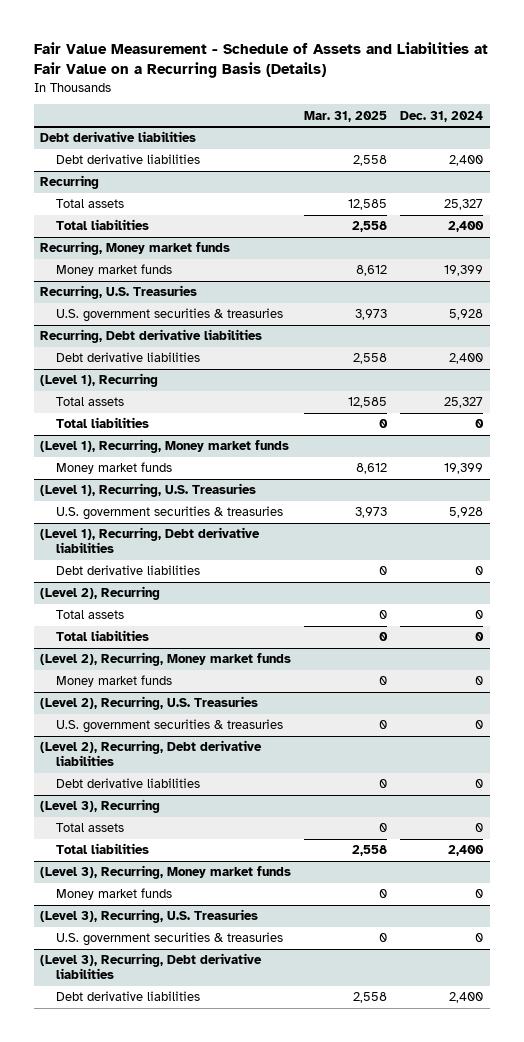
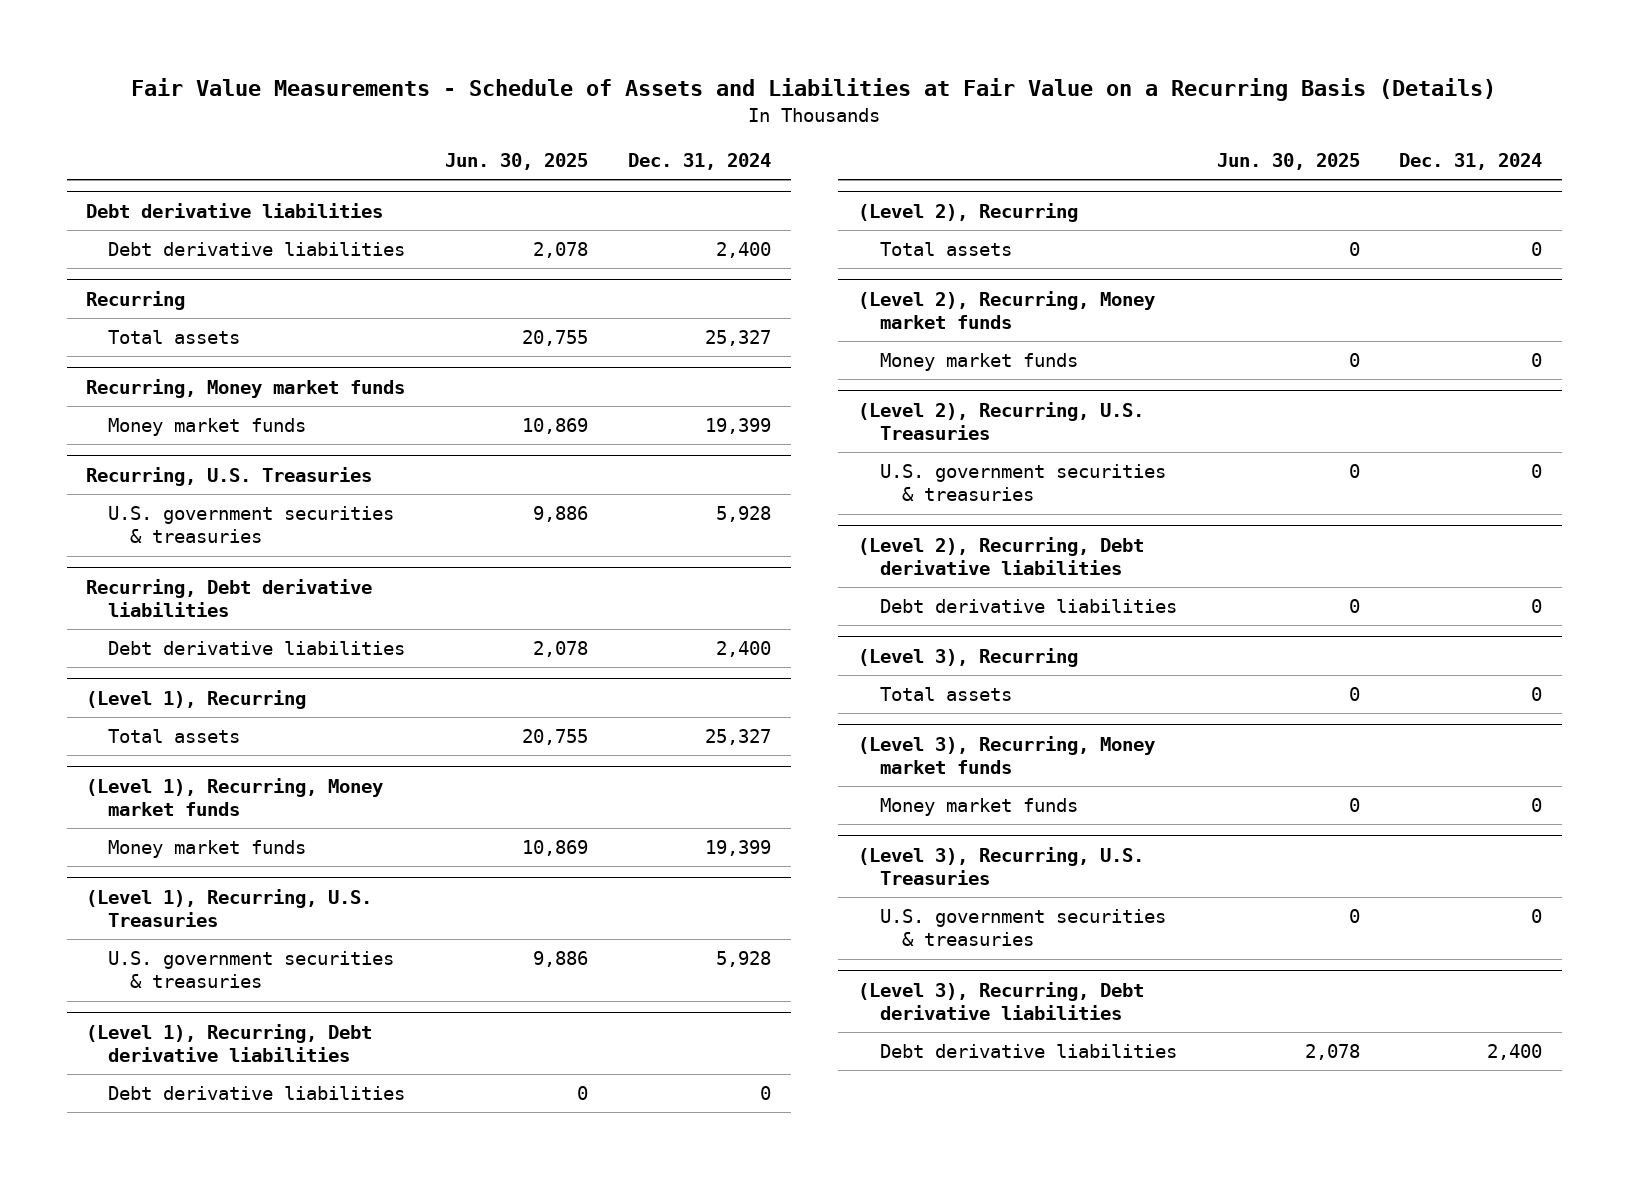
- Fair Value Measurement - Schedule of Assets and Liabilities at Fair Value on a Recurring Basis (Details)
+ Fair Value Measurements - Schedule of Assets and Liabilities at Fair Value on a Recurring Basis (Details)
- | Mar. 31, 2025 | Dec. 31, 2024
+ | Jun. 30, 2025 | Dec. 31, 2024
@ Recurring
- Total liabilities | 2,558 | 2,400
@ (Level 1), Recurring
- Total liabilities | 0 | 0
@ (Level 2), Recurring
- Total liabilities | 0 | 0
@ (Level 3), Recurring
- Total liabilities | 2,558 | 2,400

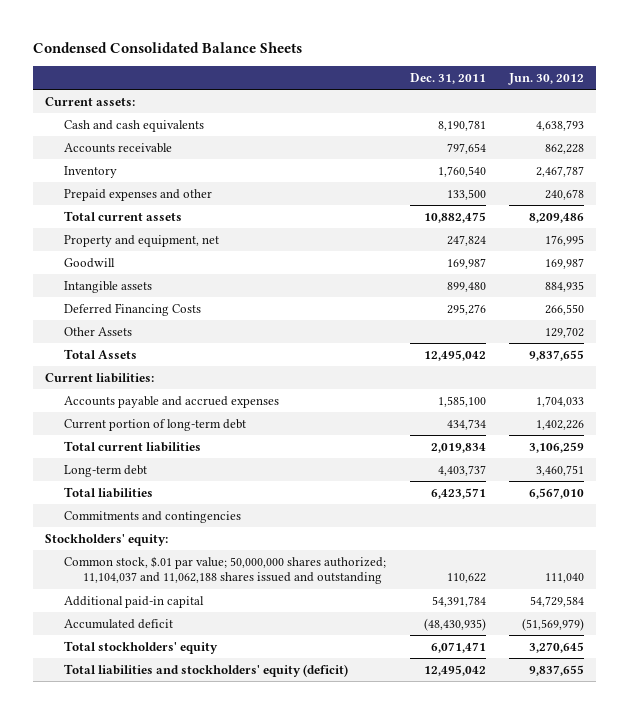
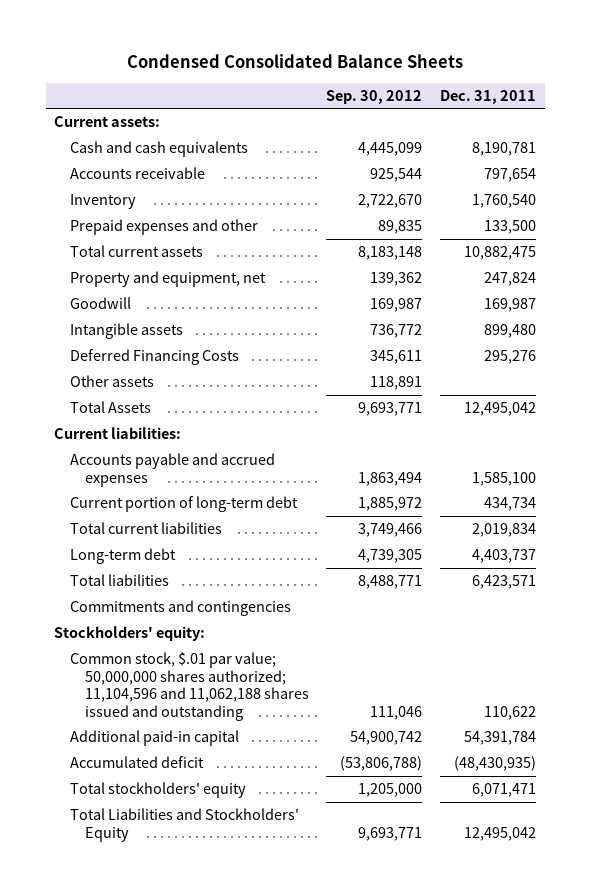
- | Dec. 31, 2011 | Jun. 30, 2012
+ | Sep. 30, 2012 | Dec. 31, 2011
- Other Assets | | 129,702
+ Other assets | 118,891 |
- Common stock, $.01 par value; 50,000,000 shares authorized; 11,104,037 and 11,062,188 shares issued and outstanding | 110,622 | 111,040
+ Common stock, $.01 par value; 50,000,000 shares authorized; 11,104,596 and 11,062,188 shares issued and outstanding | 111,046 | 110,622
- Total liabilities and stockholders' equity (deficit) | 12,495,042 | 9,837,655
+ Total Liabilities and Stockholders' Equity | 9,693,771 | 12,495,042

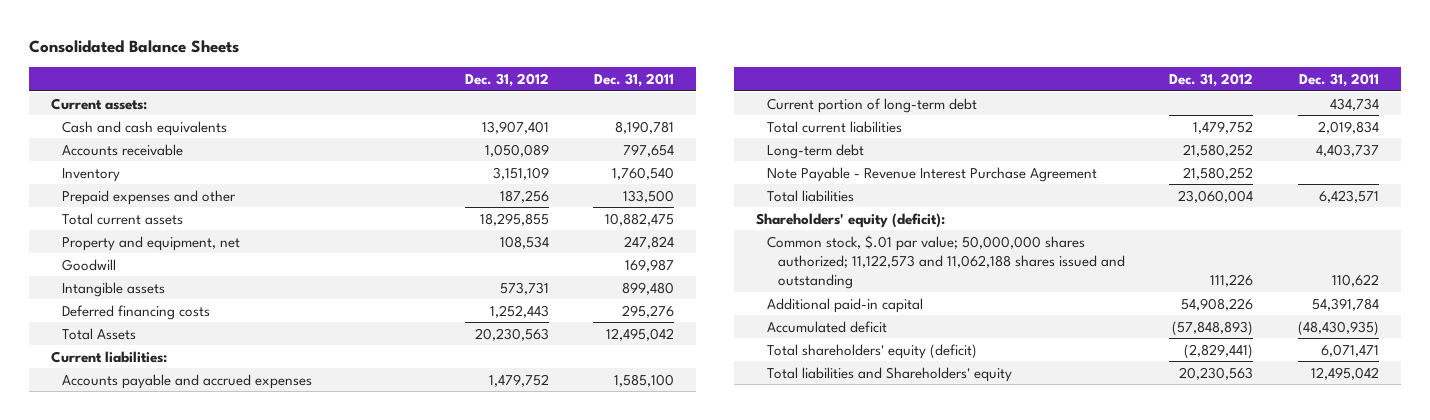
- Condensed Consolidated Balance Sheets
+ Consolidated Balance Sheets
- | Sep. 30, 2012 | Dec. 31, 2011
+ | Dec. 31, 2012 | Dec. 31, 2011
- Deferred Financing Costs | 345,611 | 295,276
- Other assets | 118,891 |
+ Deferred financing costs | 1,252,443 | 295,276
+ Note Payable - Revenue Interest Purchase Agreement | 21,580,252 |
- Commitments and contingencies
- Stockholders' equity:
- Common stock, $.01 par value; 50,000,000 shares authorized; 11,104,596 and 11,062,188 shares issued and outstanding | 111,046 | 110,622
+ Shareholders' equity (deficit):
+ Common stock, $.01 par value; 50,000,000 shares authorized; 11,122,573 and 11,062,188 shares issued and outstanding | 111,226 | 110,622
- Total stockholders' equity | 1,205,000 | 6,071,471
- Total Liabilities and Stockholders' Equity | 9,693,771 | 12,495,042
+ Total shareholders' equity (deficit) | (2,829,441) | 6,071,471
+ Total liabilities and Shareholders' equity | 20,230,563 | 12,495,042

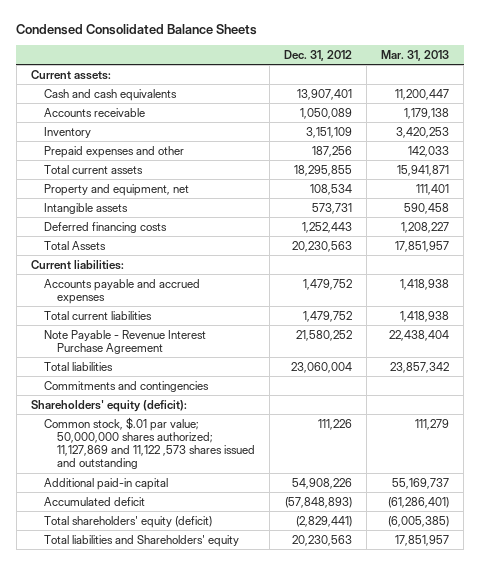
- Consolidated Balance Sheets
+ Condensed Consolidated Balance Sheets
- | Dec. 31, 2012 | Dec. 31, 2011
+ | Dec. 31, 2012 | Mar. 31, 2013
- Goodwill | | 169,987
- Current portion of long-term debt | | 434,734
- Long-term debt | 21,580,252 | 4,403,737
+ Commitments and contingencies
- Common stock, $.01 par value; 50,000,000 shares authorized; 11,122,573 and 11,062,188 shares issued and outstanding | 111,226 | 110,622
+ Common stock, $.01 par value; 50,000,000 shares authorized; 11,127,869 and 11,122 ,573 shares issued and outstanding | 111,226 | 111,279

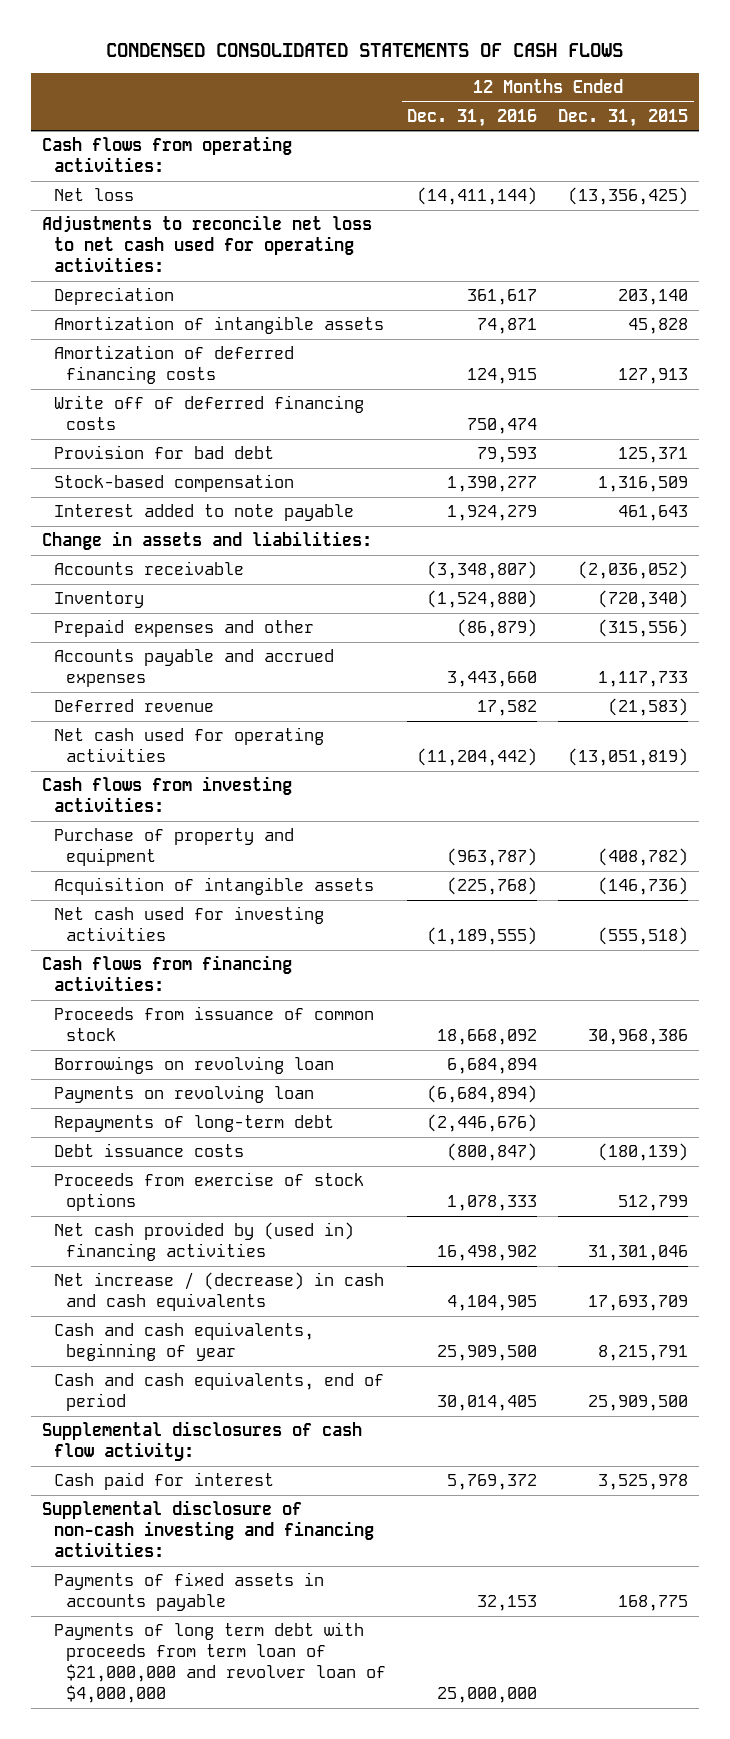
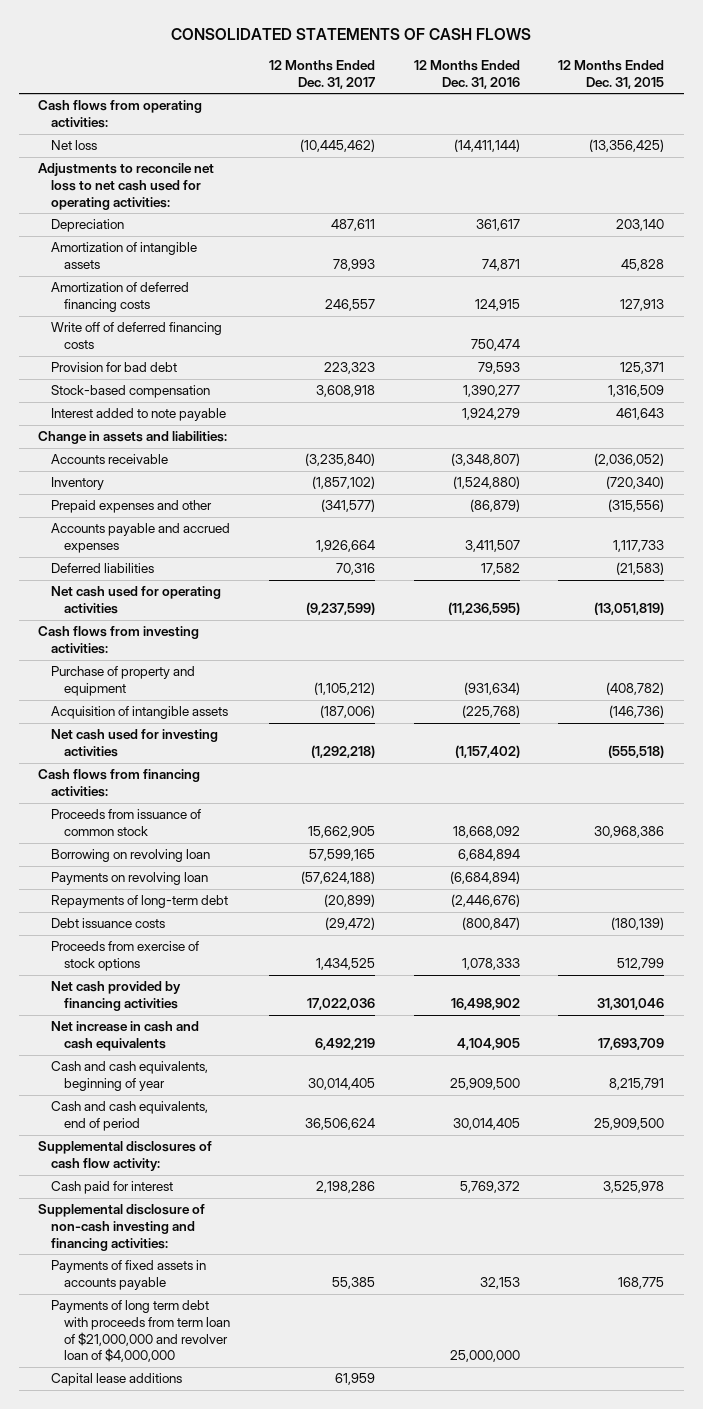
- CONDENSED CONSOLIDATED STATEMENTS OF CASH FLOWS
+ CONSOLIDATED STATEMENTS OF CASH FLOWS
- | 12 Months Ended Dec. 31, 2016 | 12 Months Ended Dec. 31, 2015
+ | 12 Months Ended Dec. 31, 2017 | 12 Months Ended Dec. 31, 2016 | 12 Months Ended Dec. 31, 2015
- Accounts payable and accrued expenses | 3,443,660 | 1,117,733
- Deferred revenue | 17,582 | (21,583)
- Net cash used for operating activities | (11,204,442) | (13,051,819)
+ Accounts payable and accrued expenses | 1,926,664 | 3,411,507 | 1,117,733
+ Deferred liabilities | 70,316 | 17,582 | (21,583)
+ Net cash used for operating activities | (9,237,599) | (11,236,595) | (13,051,819)
- Purchase of property and equipment | (963,787) | (408,782)
+ Purchase of property and equipment | (1,105,212) | (931,634) | (408,782)
- Net cash used for investing activities | (1,189,555) | (555,518)
+ Net cash used for investing activities | (1,292,218) | (1,157,402) | (555,518)
- Borrowings on revolving loan | 6,684,894 |
+ Borrowing on revolving loan | 57,599,165 | 6,684,894 |
- Net cash provided by (used in) financing activities | 16,498,902 | 31,301,046
- Net increase / (decrease) in cash and cash equivalents | 4,104,905 | 17,693,709
+ Net cash provided by financing activities | 17,022,036 | 16,498,902 | 31,301,046
+ Net increase in cash and cash equivalents | 6,492,219 | 4,104,905 | 17,693,709
+ Capital lease additions | 61,959 | |

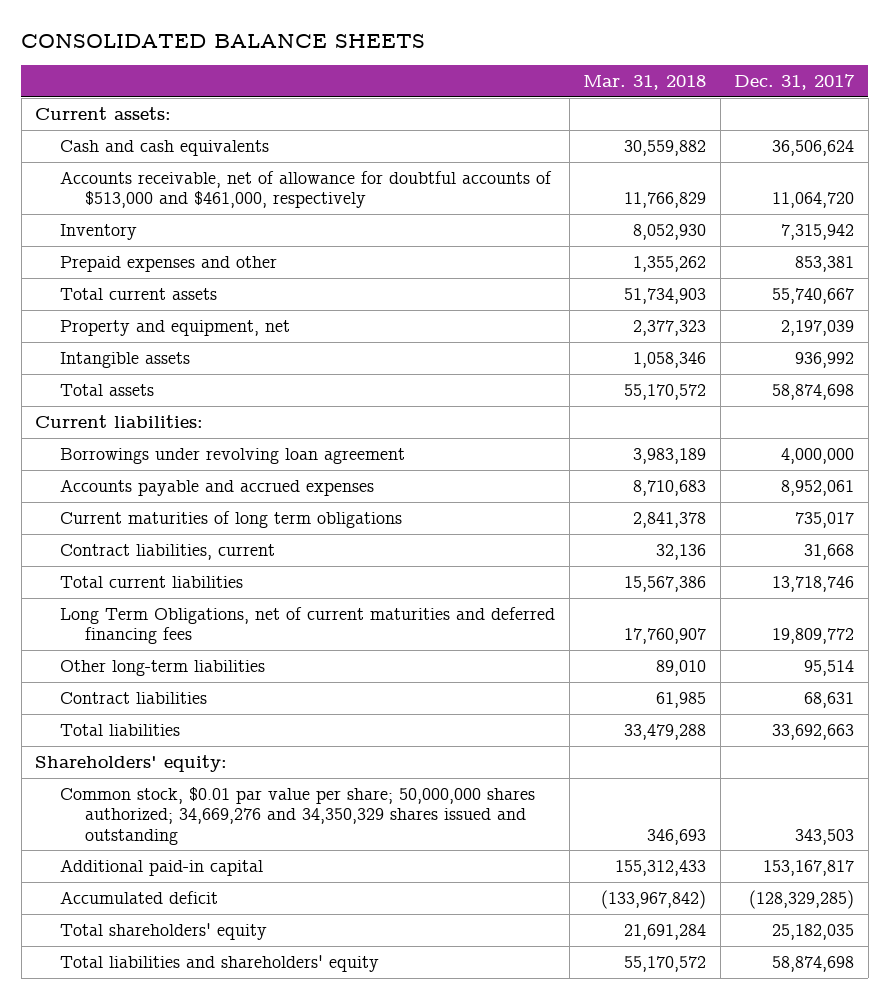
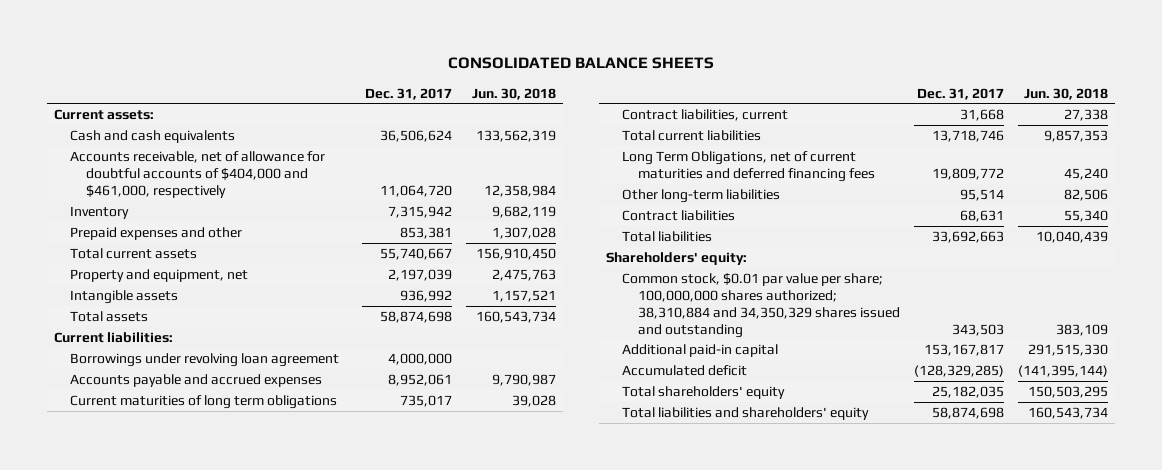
- | Mar. 31, 2018 | Dec. 31, 2017
+ | Dec. 31, 2017 | Jun. 30, 2018
- Accounts receivable, net of allowance for doubtful accounts of $513,000 and $461,000, respectively | 11,766,829 | 11,064,720
+ Accounts receivable, net of allowance for doubtful accounts of $404,000 and $461,000, respectively | 11,064,720 | 12,358,984
- Common stock, $0.01 par value per share; 50,000,000 shares authorized; 34,669,276 and 34,350,329 shares issued and outstanding | 346,693 | 343,503
+ Common stock, $0.01 par value per share; 100,000,000 shares authorized; 38,310,884 and 34,350,329 shares issued and outstanding | 343,503 | 383,109

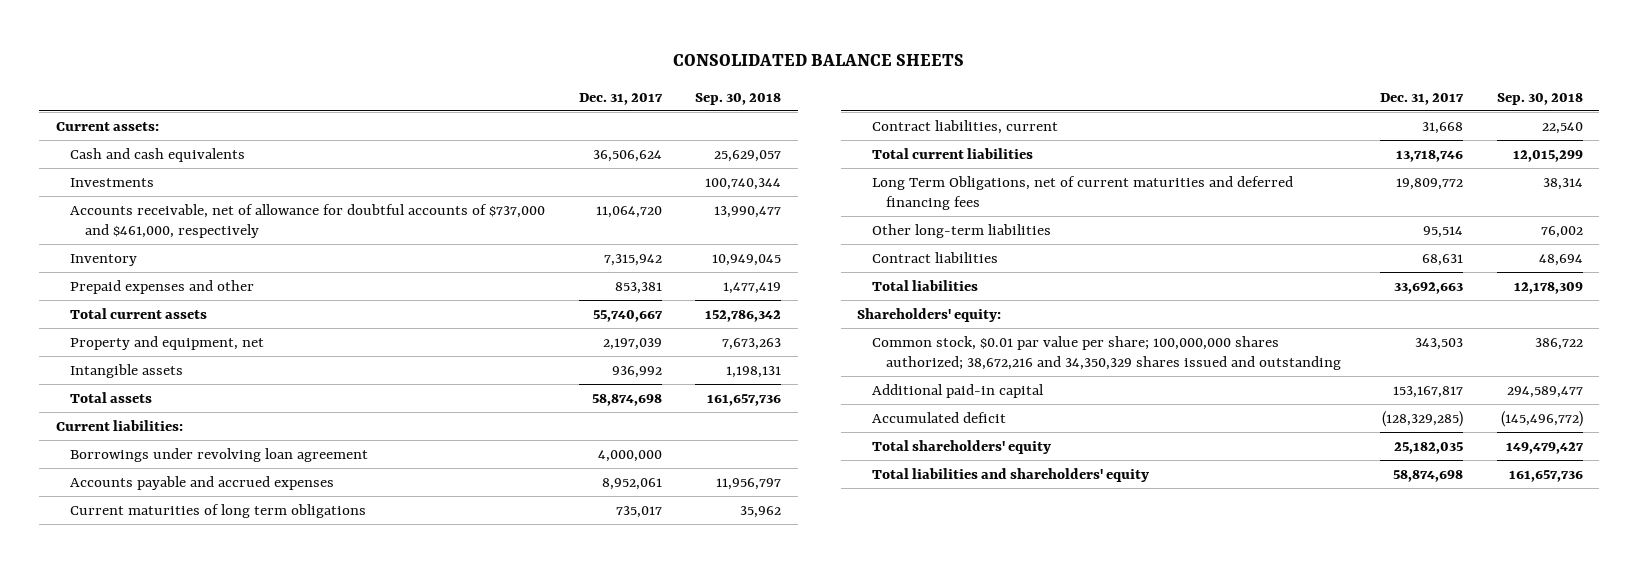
- | Dec. 31, 2017 | Jun. 30, 2018
+ | Dec. 31, 2017 | Sep. 30, 2018
- Accounts receivable, net of allowance for doubtful accounts of $404,000 and $461,000, respectively | 11,064,720 | 12,358,984
+ Investments | | 100,740,344
+ Accounts receivable, net of allowance for doubtful accounts of $737,000 and $461,000, respectively | 11,064,720 | 13,990,477
- Common stock, $0.01 par value per share; 100,000,000 shares authorized; 38,310,884 and 34,350,329 shares issued and outstanding | 343,503 | 383,109
+ Common stock, $0.01 par value per share; 100,000,000 shares authorized; 38,672,216 and 34,350,329 shares issued and outstanding | 343,503 | 386,722

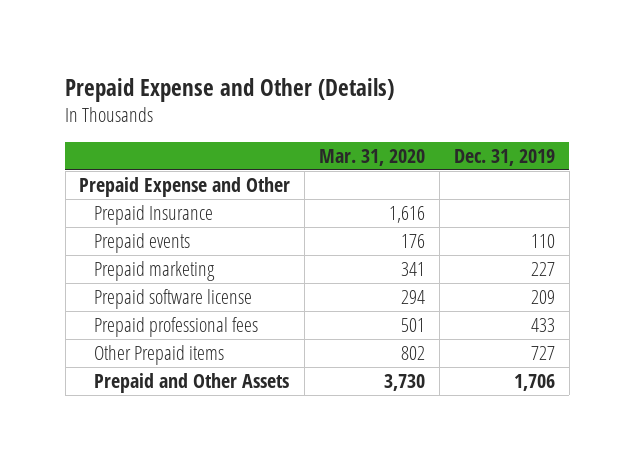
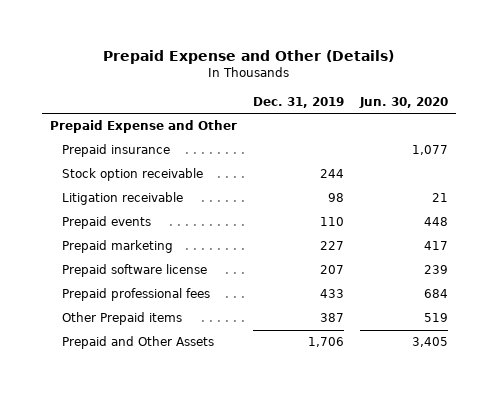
- | Mar. 31, 2020 | Dec. 31, 2019
+ | Dec. 31, 2019 | Jun. 30, 2020
- Prepaid Insurance | 1,616 |
+ Prepaid insurance | | 1,077
+ Stock option receivable | 244 |
+ Litigation receivable | 98 | 21
- Prepaid software license | 294 | 209
+ Prepaid software license | 207 | 239
- Other Prepaid items | 802 | 727
+ Other Prepaid items | 387 | 519

